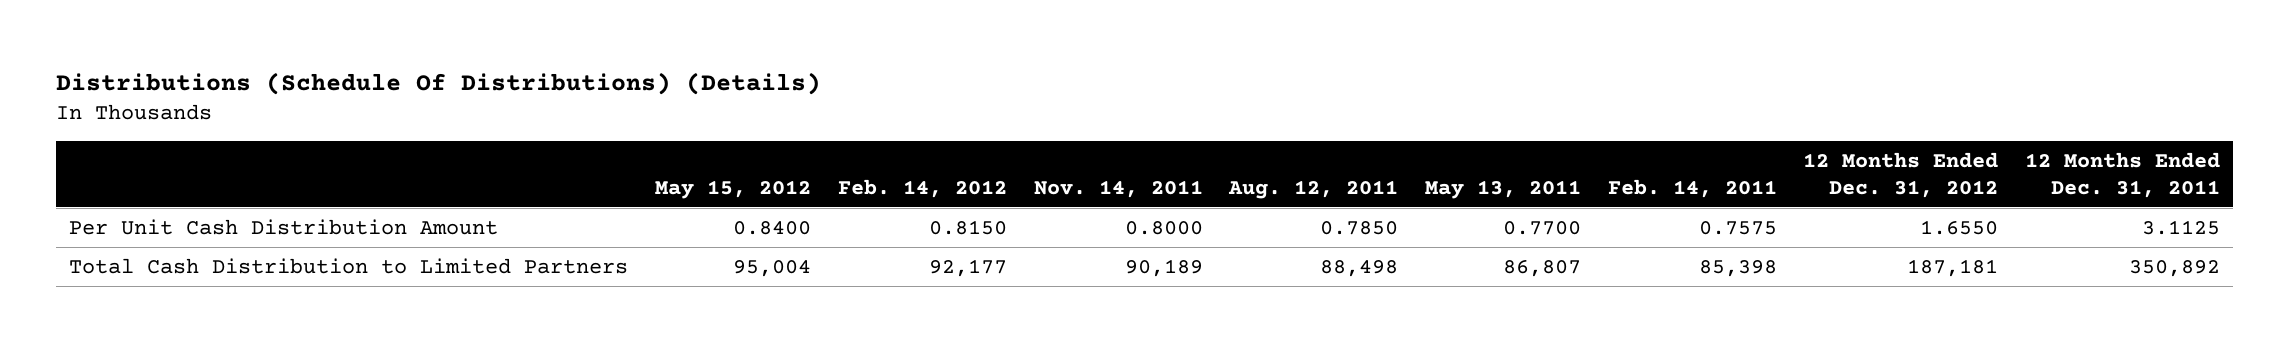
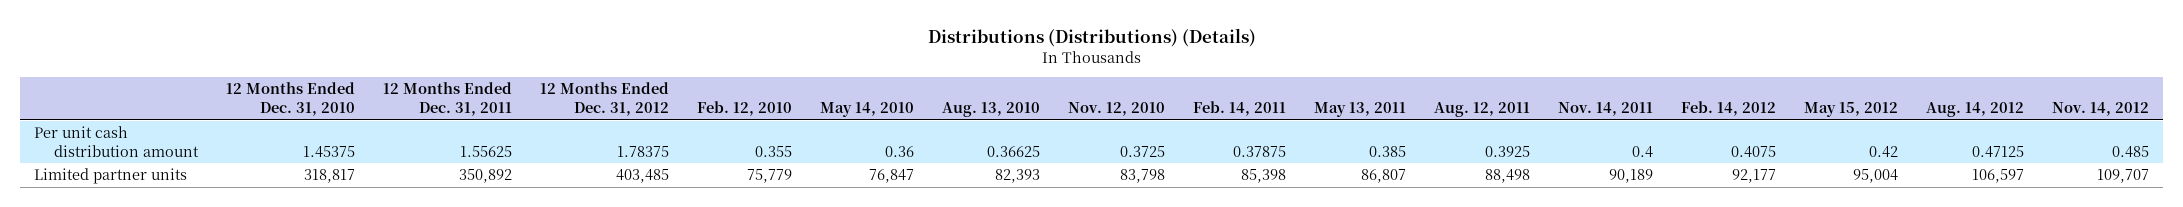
- Distributions (Schedule Of Distributions) (Details)
+ Distributions (Distributions) (Details)
- | May 15, 2012 | Feb. 14, 2012 | Nov. 14, 2011 | Aug. 12, 2011 | May 13, 2011 | Feb. 14, 2011 | 12 Months Ended Dec. 31, 2012 | 12 Months Ended Dec. 31, 2011
+ | 12 Months Ended Dec. 31, 2010 | 12 Months Ended Dec. 31, 2011 | 12 Months Ended Dec. 31, 2012 | Feb. 12, 2010 | May 14, 2010 | Aug. 13, 2010 | Nov. 12, 2010 | Feb. 14, 2011 | May 13, 2011 | Aug. 12, 2011 | Nov. 14, 2011 | Feb. 14, 2012 | May 15, 2012 | Aug. 14, 2012 | Nov. 14, 2012
- Per Unit Cash Distribution Amount | 0.8400 | 0.8150 | 0.8000 | 0.7850 | 0.7700 | 0.7575 | 1.6550 | 3.1125
- Total Cash Distribution to Limited Partners | 95,004 | 92,177 | 90,189 | 88,498 | 86,807 | 85,398 | 187,181 | 350,892
+ Per unit cash distribution amount | 1.45375 | 1.55625 | 1.78375 | 0.355 | 0.36 | 0.36625 | 0.3725 | 0.37875 | 0.385 | 0.3925 | 0.4 | 0.4075 | 0.42 | 0.47125 | 0.485
+ Limited partner units | 318,817 | 350,892 | 403,485 | 75,779 | 76,847 | 82,393 | 83,798 | 85,398 | 86,807 | 88,498 | 90,189 | 92,177 | 95,004 | 106,597 | 109,707

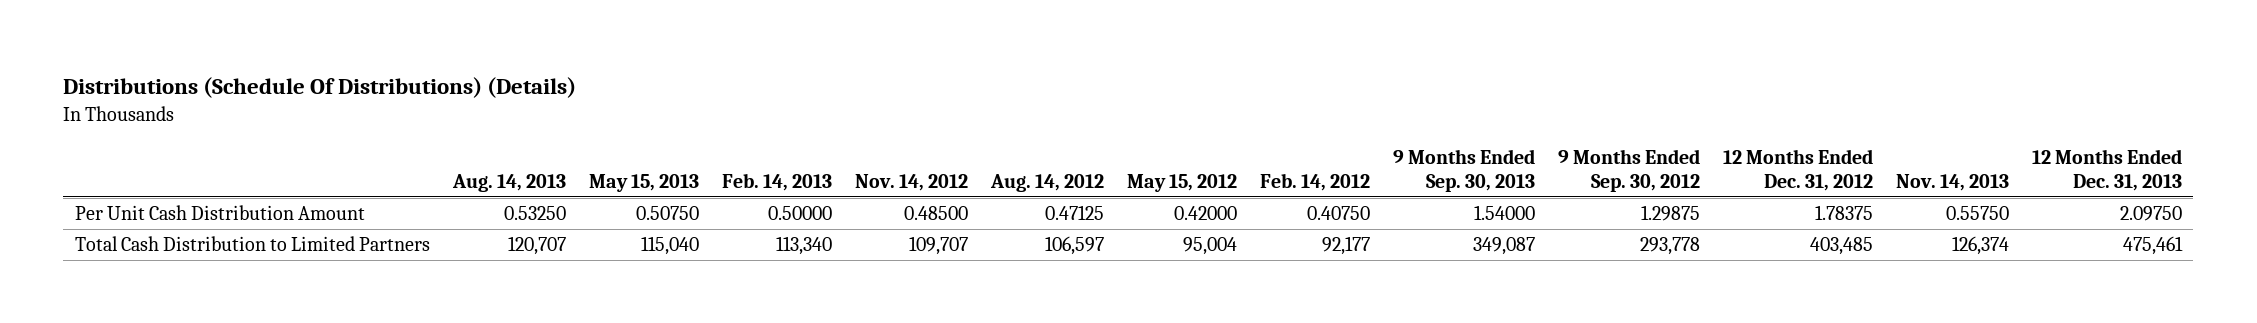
- Distributions (Distributions) (Details)
+ Distributions (Schedule Of Distributions) (Details)
- | 12 Months Ended Dec. 31, 2010 | 12 Months Ended Dec. 31, 2011 | 12 Months Ended Dec. 31, 2012 | Feb. 12, 2010 | May 14, 2010 | Aug. 13, 2010 | Nov. 12, 2010 | Feb. 14, 2011 | May 13, 2011 | Aug. 12, 2011 | Nov. 14, 2011 | Feb. 14, 2012 | May 15, 2012 | Aug. 14, 2012 | Nov. 14, 2012
+ | Aug. 14, 2013 | May 15, 2013 | Feb. 14, 2013 | Nov. 14, 2012 | Aug. 14, 2012 | May 15, 2012 | Feb. 14, 2012 | 9 Months Ended Sep. 30, 2013 | 9 Months Ended Sep. 30, 2012 | 12 Months Ended Dec. 31, 2012 | Nov. 14, 2013 | 12 Months Ended Dec. 31, 2013
- Per unit cash distribution amount | 1.45375 | 1.55625 | 1.78375 | 0.355 | 0.36 | 0.36625 | 0.3725 | 0.37875 | 0.385 | 0.3925 | 0.4 | 0.4075 | 0.42 | 0.47125 | 0.485
- Limited partner units | 318,817 | 350,892 | 403,485 | 75,779 | 76,847 | 82,393 | 83,798 | 85,398 | 86,807 | 88,498 | 90,189 | 92,177 | 95,004 | 106,597 | 109,707
+ Per Unit Cash Distribution Amount | 0.53250 | 0.50750 | 0.50000 | 0.48500 | 0.47125 | 0.42000 | 0.40750 | 1.54000 | 1.29875 | 1.78375 | 0.55750 | 2.09750
+ Total Cash Distribution to Limited Partners | 120,707 | 115,040 | 113,340 | 109,707 | 106,597 | 95,004 | 92,177 | 349,087 | 293,778 | 403,485 | 126,374 | 475,461

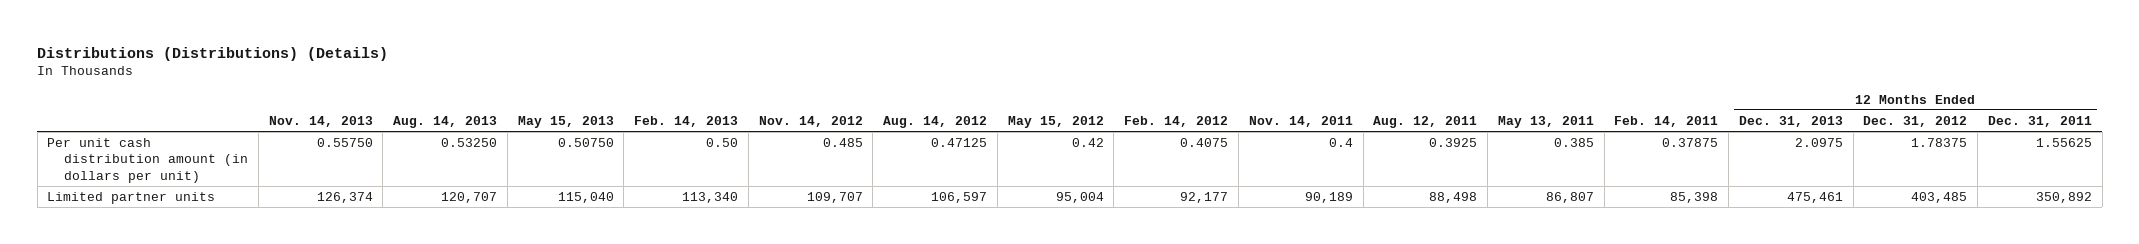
- Distributions (Schedule Of Distributions) (Details)
+ Distributions (Distributions) (Details)
- | Aug. 14, 2013 | May 15, 2013 | Feb. 14, 2013 | Nov. 14, 2012 | Aug. 14, 2012 | May 15, 2012 | Feb. 14, 2012 | 9 Months Ended Sep. 30, 2013 | 9 Months Ended Sep. 30, 2012 | 12 Months Ended Dec. 31, 2012 | Nov. 14, 2013 | 12 Months Ended Dec. 31, 2013
+ | Nov. 14, 2013 | Aug. 14, 2013 | May 15, 2013 | Feb. 14, 2013 | Nov. 14, 2012 | Aug. 14, 2012 | May 15, 2012 | Feb. 14, 2012 | Nov. 14, 2011 | Aug. 12, 2011 | May 13, 2011 | Feb. 14, 2011 | 12 Months Ended Dec. 31, 2013 | 12 Months Ended Dec. 31, 2012 | 12 Months Ended Dec. 31, 2011
- Per Unit Cash Distribution Amount | 0.53250 | 0.50750 | 0.50000 | 0.48500 | 0.47125 | 0.42000 | 0.40750 | 1.54000 | 1.29875 | 1.78375 | 0.55750 | 2.09750
- Total Cash Distribution to Limited Partners | 120,707 | 115,040 | 113,340 | 109,707 | 106,597 | 95,004 | 92,177 | 349,087 | 293,778 | 403,485 | 126,374 | 475,461
+ Per unit cash distribution amount (in dollars per unit) | 0.55750 | 0.53250 | 0.50750 | 0.50 | 0.485 | 0.47125 | 0.42 | 0.4075 | 0.4 | 0.3925 | 0.385 | 0.37875 | 2.0975 | 1.78375 | 1.55625
+ Limited partner units | 126,374 | 120,707 | 115,040 | 113,340 | 109,707 | 106,597 | 95,004 | 92,177 | 90,189 | 88,498 | 86,807 | 85,398 | 475,461 | 403,485 | 350,892

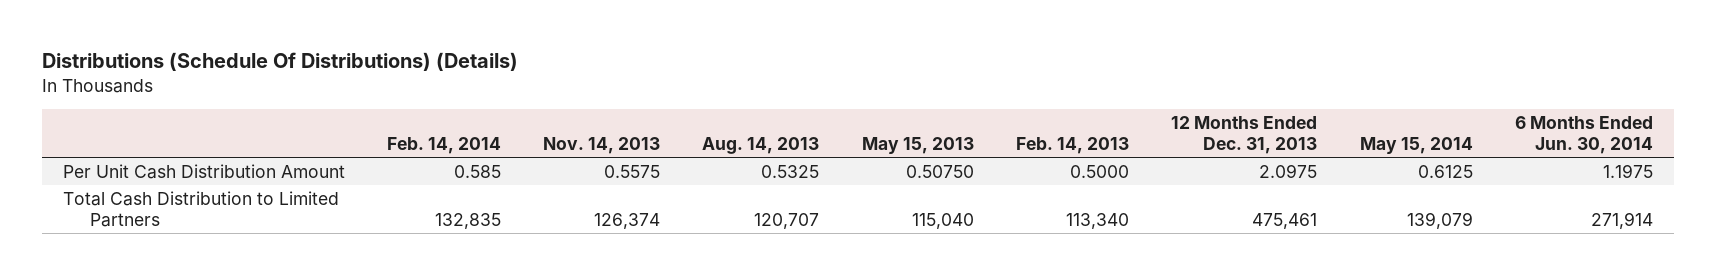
- Distributions (Distributions) (Details)
+ Distributions (Schedule Of Distributions) (Details)
- | Nov. 14, 2013 | Aug. 14, 2013 | May 15, 2013 | Feb. 14, 2013 | Nov. 14, 2012 | Aug. 14, 2012 | May 15, 2012 | Feb. 14, 2012 | Nov. 14, 2011 | Aug. 12, 2011 | May 13, 2011 | Feb. 14, 2011 | 12 Months Ended Dec. 31, 2013 | 12 Months Ended Dec. 31, 2012 | 12 Months Ended Dec. 31, 2011
+ | Feb. 14, 2014 | Nov. 14, 2013 | Aug. 14, 2013 | May 15, 2013 | Feb. 14, 2013 | 12 Months Ended Dec. 31, 2013 | May 15, 2014 | 6 Months Ended Jun. 30, 2014
- Per unit cash distribution amount (in dollars per unit) | 0.55750 | 0.53250 | 0.50750 | 0.50 | 0.485 | 0.47125 | 0.42 | 0.4075 | 0.4 | 0.3925 | 0.385 | 0.37875 | 2.0975 | 1.78375 | 1.55625
- Limited partner units | 126,374 | 120,707 | 115,040 | 113,340 | 109,707 | 106,597 | 95,004 | 92,177 | 90,189 | 88,498 | 86,807 | 85,398 | 475,461 | 403,485 | 350,892
+ Per Unit Cash Distribution Amount | 0.585 | 0.5575 | 0.5325 | 0.50750 | 0.5000 | 2.0975 | 0.6125 | 1.1975
+ Total Cash Distribution to Limited Partners | 132,835 | 126,374 | 120,707 | 115,040 | 113,340 | 475,461 | 139,079 | 271,914

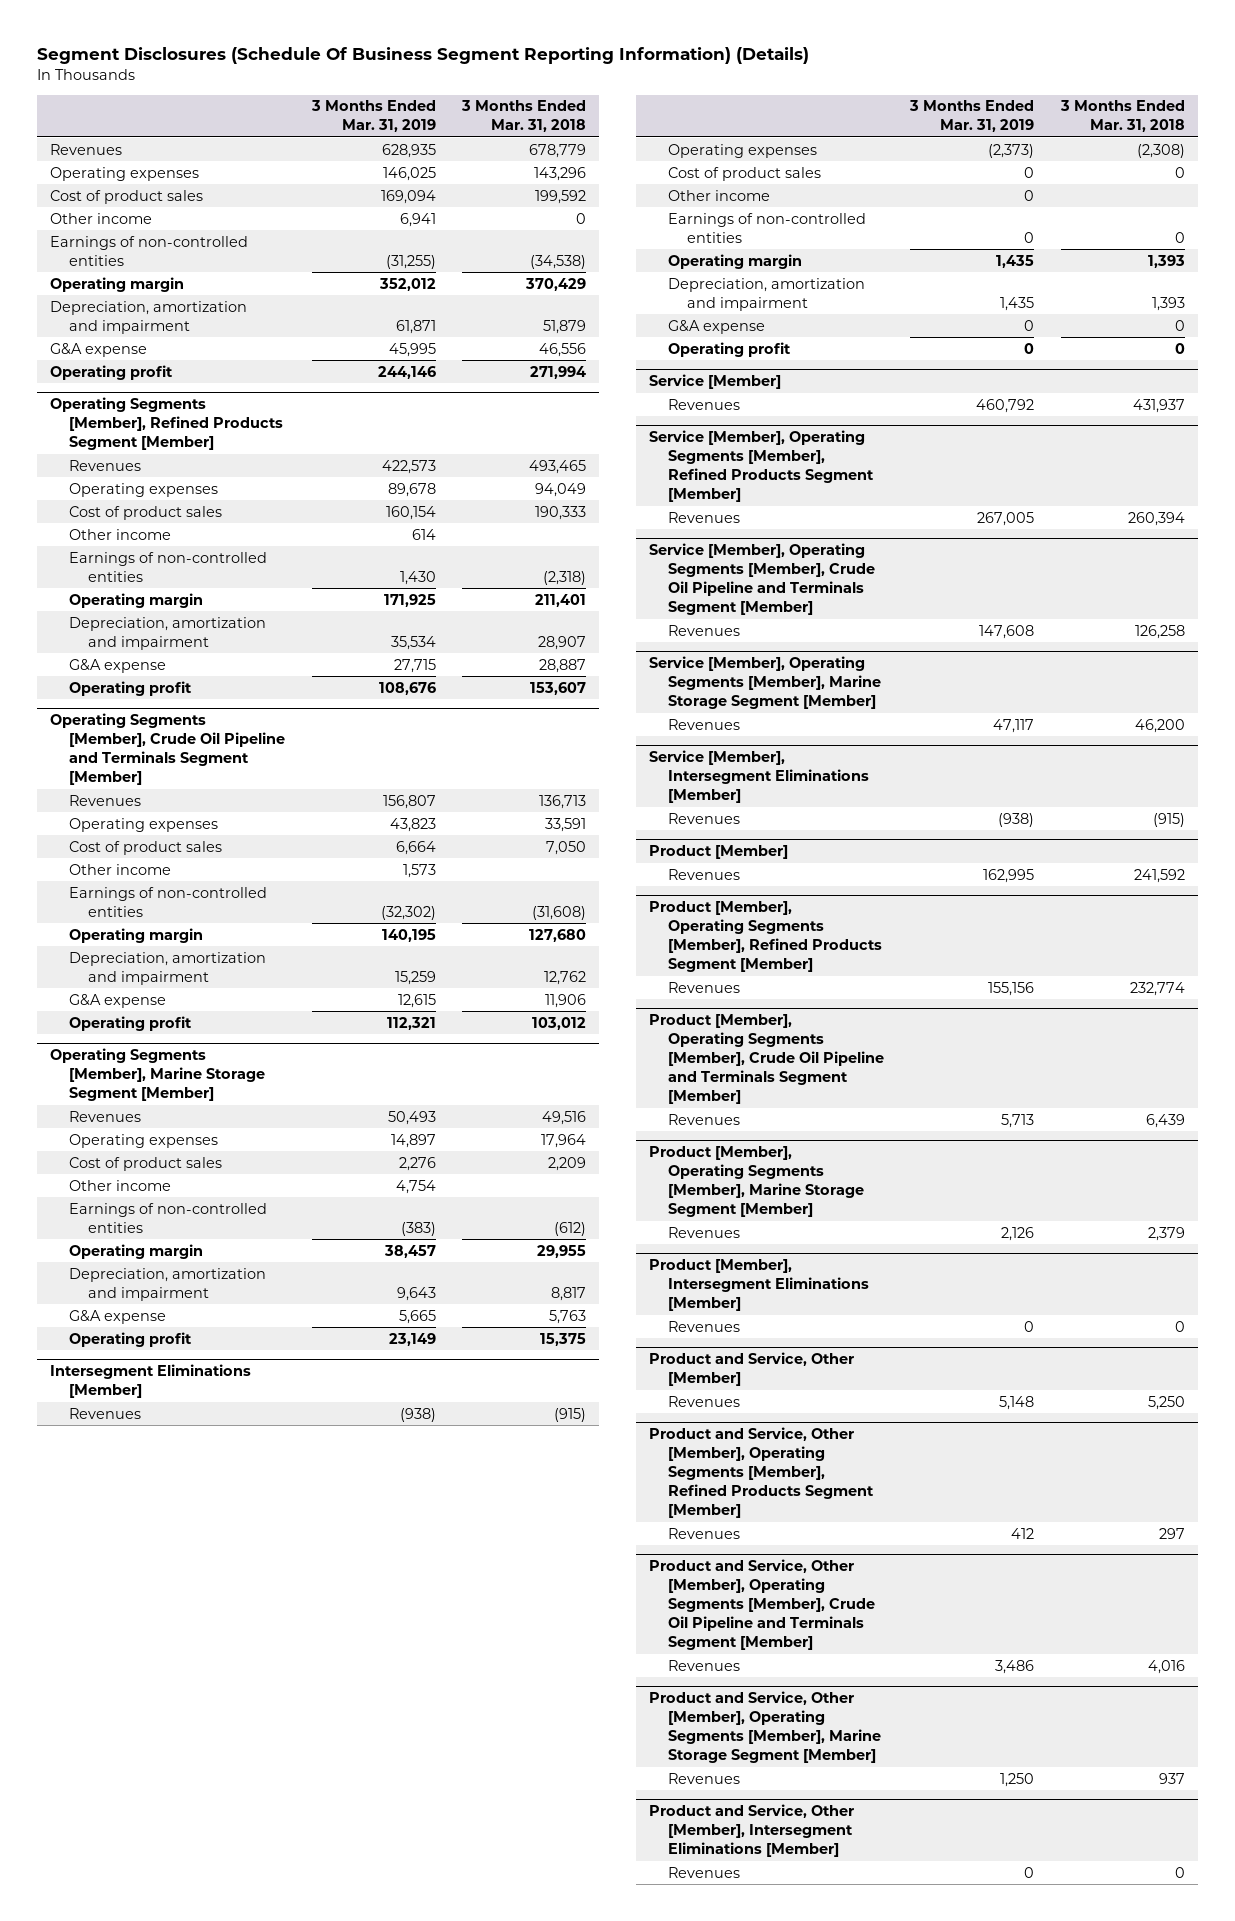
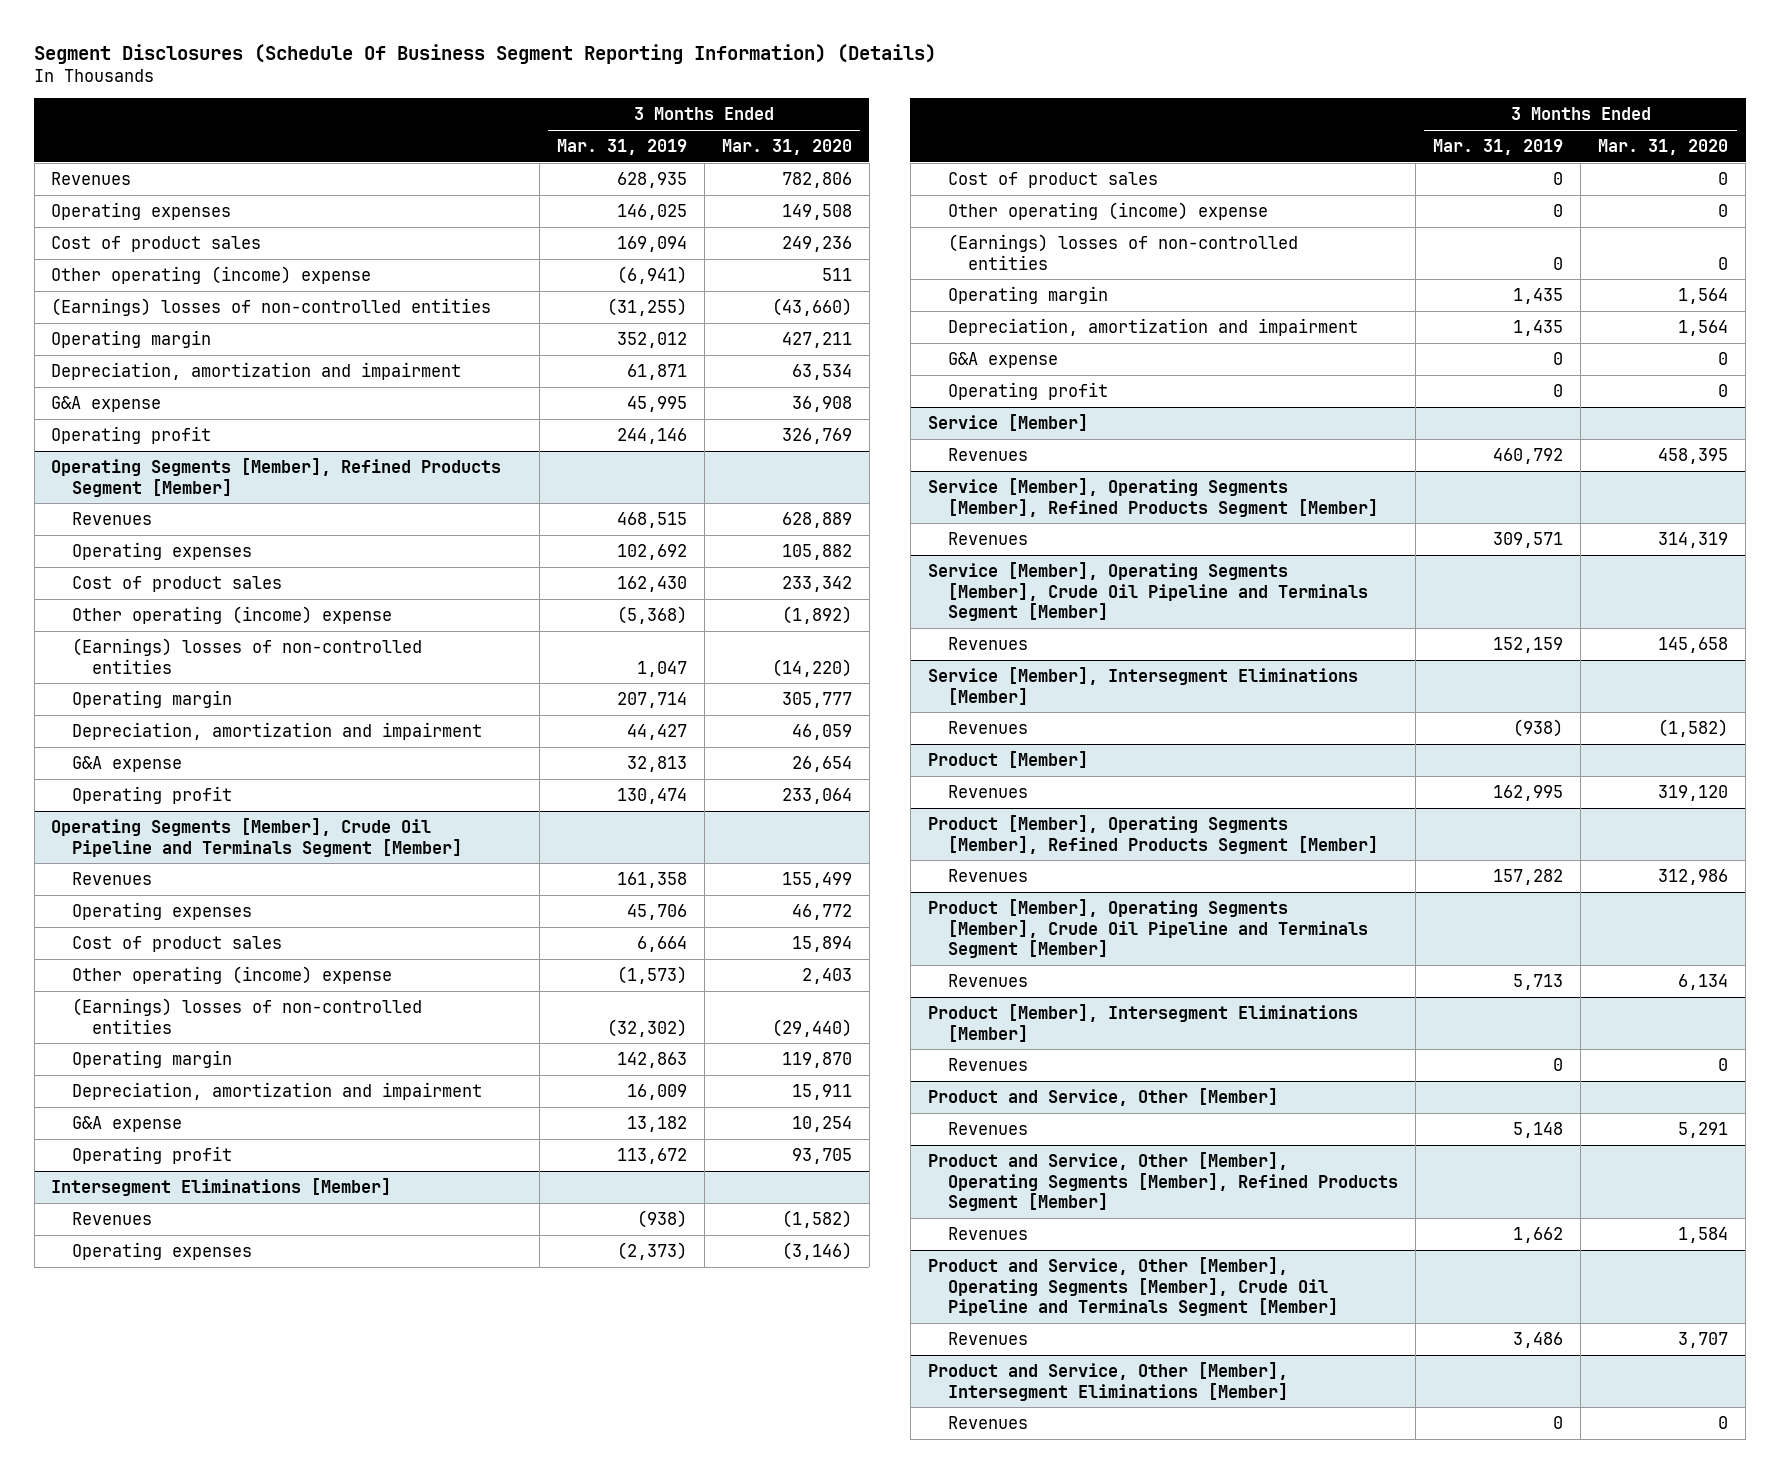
- | 3 Months Ended Mar. 31, 2019 | 3 Months Ended Mar. 31, 2018
+ | 3 Months Ended Mar. 31, 2019 | 3 Months Ended Mar. 31, 2020
- Other income | 6,941 | 0
- Earnings of non-controlled entities | (31,255) | (34,538)
+ Other operating (income) expense | (6,941) | 511
+ (Earnings) losses of non-controlled entities | (31,255) | (43,660)
@ Operating Segments [Member], Refined Products Segment [Member]
- Revenues | 422,573 | 493,465
- Operating expenses | 89,678 | 94,049
- Cost of product sales | 160,154 | 190,333
- Other income | 614 |
- Earnings of non-controlled entities | 1,430 | (2,318)
- Operating margin | 171,925 | 211,401
- Depreciation, amortization and impairment | 35,534 | 28,907
- G&A expense | 27,715 | 28,887
- Operating profit | 108,676 | 153,607
+ Revenues | 468,515 | 628,889
+ Operating expenses | 102,692 | 105,882
+ Cost of product sales | 162,430 | 233,342
+ Other operating (income) expense | (5,368) | (1,892)
+ (Earnings) losses of non-controlled entities | 1,047 | (14,220)
+ Operating margin | 207,714 | 305,777
+ Depreciation, amortization and impairment | 44,427 | 46,059
+ G&A expense | 32,813 | 26,654
+ Operating profit | 130,474 | 233,064
@ Operating Segments [Member], Crude Oil Pipeline and Terminals Segment [Member]
- Revenues | 156,807 | 136,713
- Operating expenses | 43,823 | 33,591
+ Revenues | 161,358 | 155,499
+ Operating expenses | 45,706 | 46,772
- Other income | 1,573 |
- Earnings of non-controlled entities | (32,302) | (31,608)
- Operating margin | 140,195 | 127,680
- Depreciation, amortization and impairment | 15,259 | 12,762
- G&A expense | 12,615 | 11,906
- Operating profit | 112,321 | 103,012
- Operating Segments [Member], Marine Storage Segment [Member]
- Revenues | 50,493 | 49,516
- Operating expenses | 14,897 | 17,964
- Cost of product sales | 2,276 | 2,209
- Other income | 4,754 |
- Earnings of non-controlled entities | (383) | (612)
- Operating margin | 38,457 | 29,955
- Depreciation, amortization and impairment | 9,643 | 8,817
- G&A expense | 5,665 | 5,763
- Operating profit | 23,149 | 15,375
@ Operating Segments [Member], Crude Oil Pipeline and Terminals Segment [Member]
+ Other operating (income) expense | (1,573) | 2,403
+ (Earnings) losses of non-controlled entities | (32,302) | (29,440)
+ Operating margin | 142,863 | 119,870
+ Depreciation, amortization and impairment | 16,009 | 15,911
+ G&A expense | 13,182 | 10,254
+ Operating profit | 113,672 | 93,705
@ Intersegment Eliminations [Member]
- Other income | 0 |
- Earnings of non-controlled entities | 0 | 0
+ Other operating (income) expense | 0 | 0
+ (Earnings) losses of non-controlled entities | 0 | 0
@ Service [Member], Operating Segments [Member], Refined Products Segment [Member]
- Revenues | 267,005 | 260,394
+ Revenues | 309,571 | 314,319
@ Service [Member], Operating Segments [Member], Crude Oil Pipeline and Terminals Segment [Member]
- Revenues | 147,608 | 126,258
- Service [Member], Operating Segments [Member], Marine Storage Segment [Member]
- Revenues | 47,117 | 46,200
@ Service [Member], Operating Segments [Member], Crude Oil Pipeline and Terminals Segment [Member]
+ Revenues | 152,159 | 145,658
@ Product [Member], Operating Segments [Member], Refined Products Segment [Member]
- Revenues | 155,156 | 232,774
+ Revenues | 157,282 | 312,986
- Product [Member], Operating Segments [Member], Marine Storage Segment [Member]
- Revenues | 2,126 | 2,379
@ Product and Service, Other [Member], Operating Segments [Member], Refined Products Segment [Member]
- Revenues | 412 | 297
+ Revenues | 1,662 | 1,584
- Product and Service, Other [Member], Operating Segments [Member], Marine Storage Segment [Member]
- Revenues | 1,250 | 937

